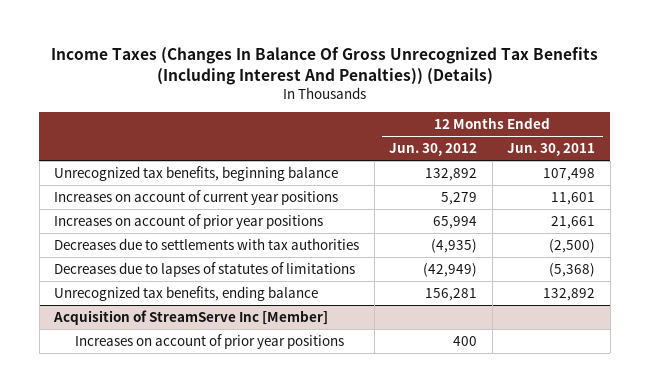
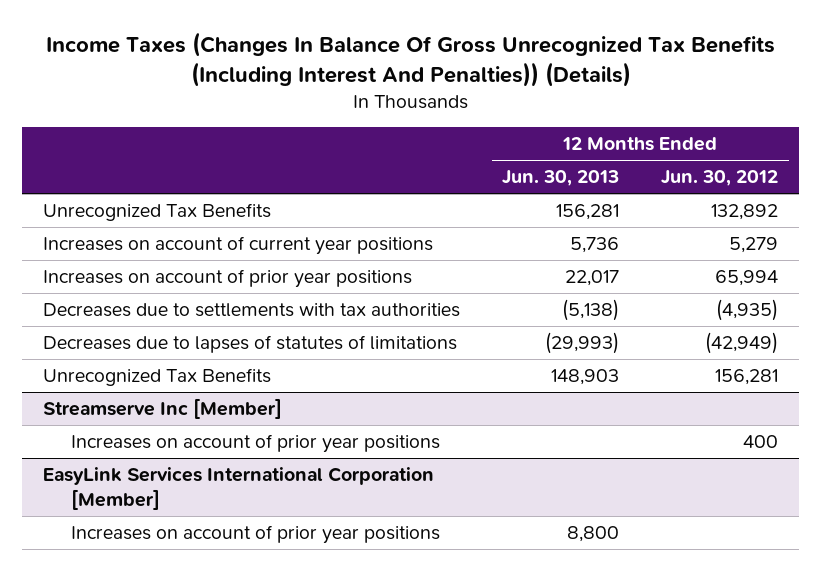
- | 12 Months Ended Jun. 30, 2012 | 12 Months Ended Jun. 30, 2011
+ | 12 Months Ended Jun. 30, 2013 | 12 Months Ended Jun. 30, 2012
- Unrecognized tax benefits, beginning balance | 132,892 | 107,498
+ Unrecognized Tax Benefits | 156,281 | 132,892
- Unrecognized tax benefits, ending balance | 156,281 | 132,892
- Acquisition of StreamServe Inc [Member]
+ Unrecognized Tax Benefits | 148,903 | 156,281
+ Streamserve Inc [Member]
+ EasyLink Services International Corporation [Member]
+ Increases on account of prior year positions | 8,800 |

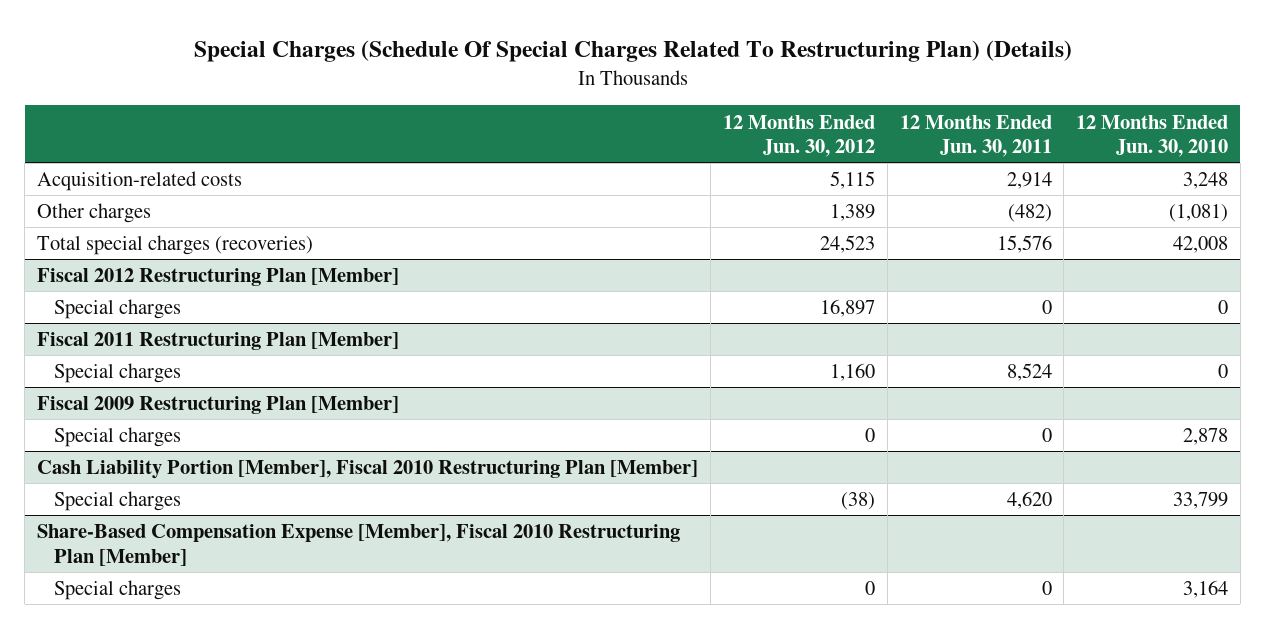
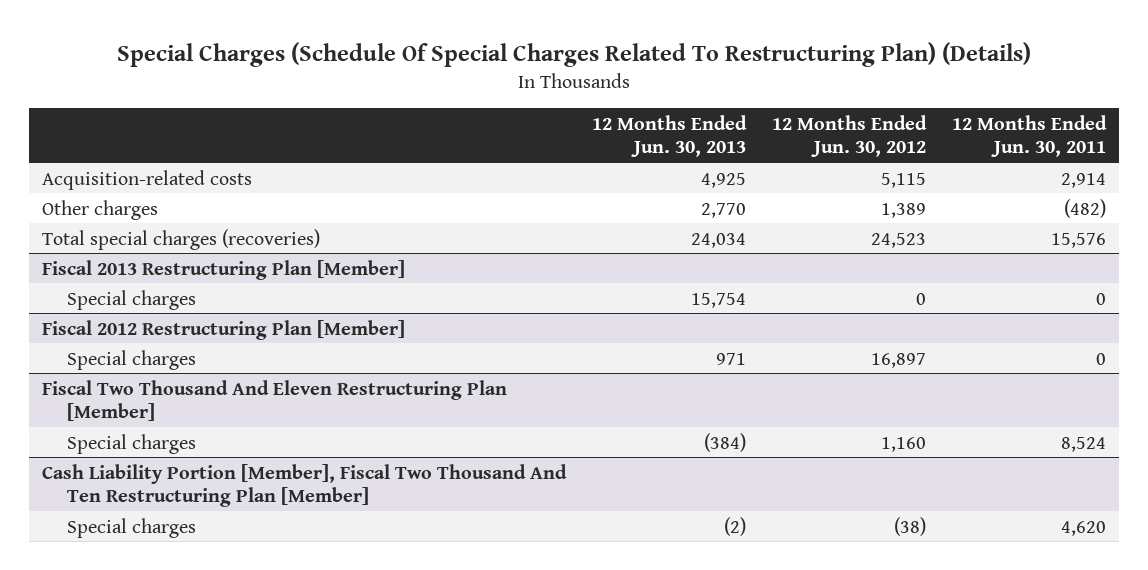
- | 12 Months Ended Jun. 30, 2012 | 12 Months Ended Jun. 30, 2011 | 12 Months Ended Jun. 30, 2010
+ | 12 Months Ended Jun. 30, 2013 | 12 Months Ended Jun. 30, 2012 | 12 Months Ended Jun. 30, 2011
+ Fiscal 2013 Restructuring Plan [Member]
+ Special charges | 15,754 | 0 | 0
- Fiscal 2011 Restructuring Plan [Member]
+ Fiscal Two Thousand And Eleven Restructuring Plan [Member]
- Fiscal 2009 Restructuring Plan [Member]
- Special charges | 0 | 0 | 2,878
- Cash Liability Portion [Member], Fiscal 2010 Restructuring Plan [Member]
+ Cash Liability Portion [Member], Fiscal Two Thousand And Ten Restructuring Plan [Member]
- Share-Based Compensation Expense [Member], Fiscal 2010 Restructuring Plan [Member]
- Special charges | 0 | 0 | 3,164

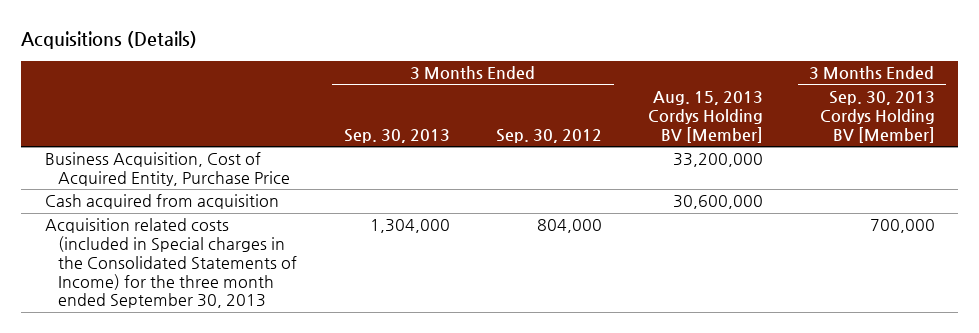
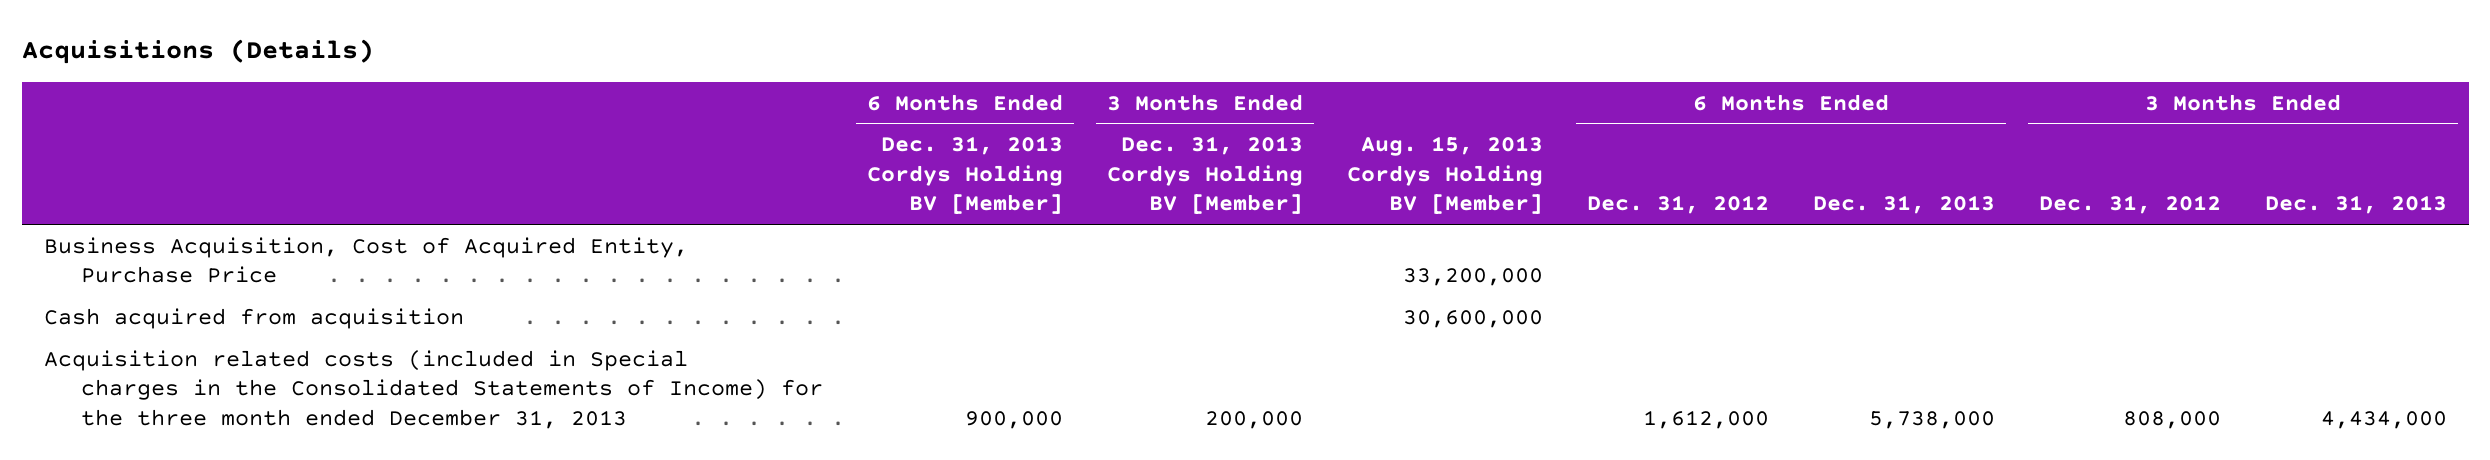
- | 3 Months Ended Sep. 30, 2013 | 3 Months Ended Sep. 30, 2012 | Aug. 15, 2013 Cordys Holding BV [Member] | 3 Months Ended Sep. 30, 2013 Cordys Holding BV [Member]
+ | 6 Months Ended Dec. 31, 2013 Cordys Holding BV [Member] | 3 Months Ended Dec. 31, 2013 Cordys Holding BV [Member] | Aug. 15, 2013 Cordys Holding BV [Member] | 6 Months Ended Dec. 31, 2012 | 6 Months Ended Dec. 31, 2013 | 3 Months Ended Dec. 31, 2012 | 3 Months Ended Dec. 31, 2013
- Acquisition related costs (included in Special charges in the Consolidated Statements of Income) for the three month ended September 30, 2013 | 1,304,000 | 804,000 | | 700,000
+ Acquisition related costs (included in Special charges in the Consolidated Statements of Income) for the three month ended December 31, 2013 | 900,000 | 200,000 | | 1,612,000 | 5,738,000 | 808,000 | 4,434,000

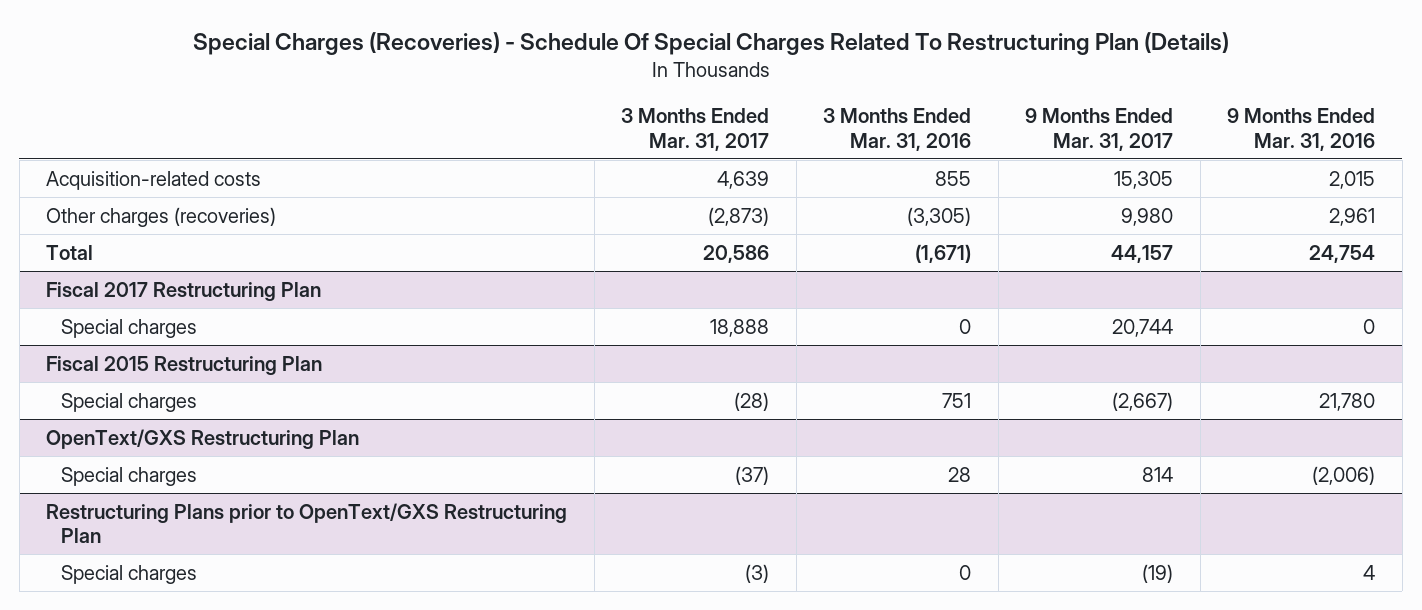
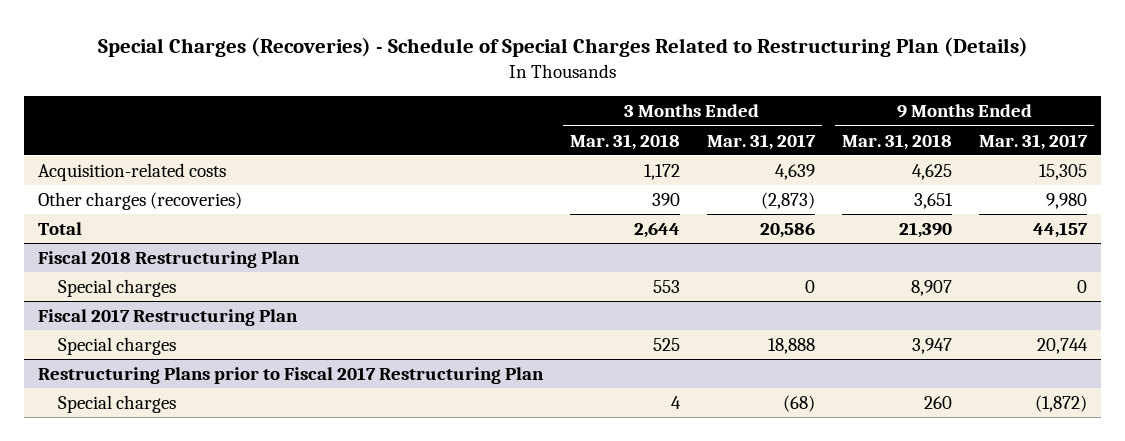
- Special Charges (Recoveries) - Schedule Of Special Charges Related To Restructuring Plan (Details)
+ Special Charges (Recoveries) - Schedule of Special Charges Related to Restructuring Plan (Details)
- | 3 Months Ended Mar. 31, 2017 | 3 Months Ended Mar. 31, 2016 | 9 Months Ended Mar. 31, 2017 | 9 Months Ended Mar. 31, 2016
+ | 3 Months Ended Mar. 31, 2018 | 3 Months Ended Mar. 31, 2017 | 9 Months Ended Mar. 31, 2018 | 9 Months Ended Mar. 31, 2017
+ Fiscal 2018 Restructuring Plan
+ Special charges | 553 | 0 | 8,907 | 0
- Fiscal 2015 Restructuring Plan
- Special charges | (28) | 751 | (2,667) | 21,780
- OpenText/GXS Restructuring Plan
- Special charges | (37) | 28 | 814 | (2,006)
- Restructuring Plans prior to OpenText/GXS Restructuring Plan
- Special charges | (3) | 0 | (19) | 4
+ Restructuring Plans prior to Fiscal 2017 Restructuring Plan
+ Special charges | 4 | (68) | 260 | (1,872)

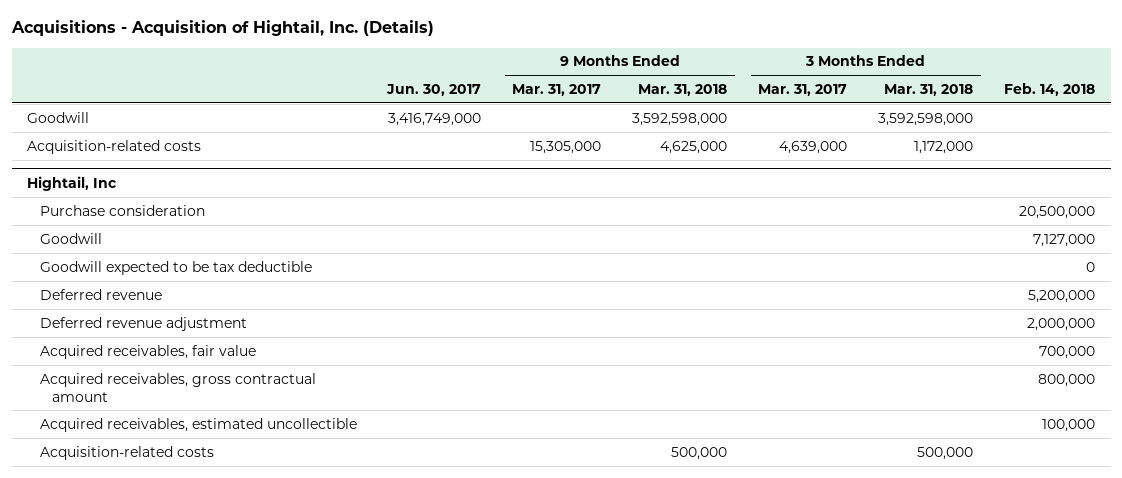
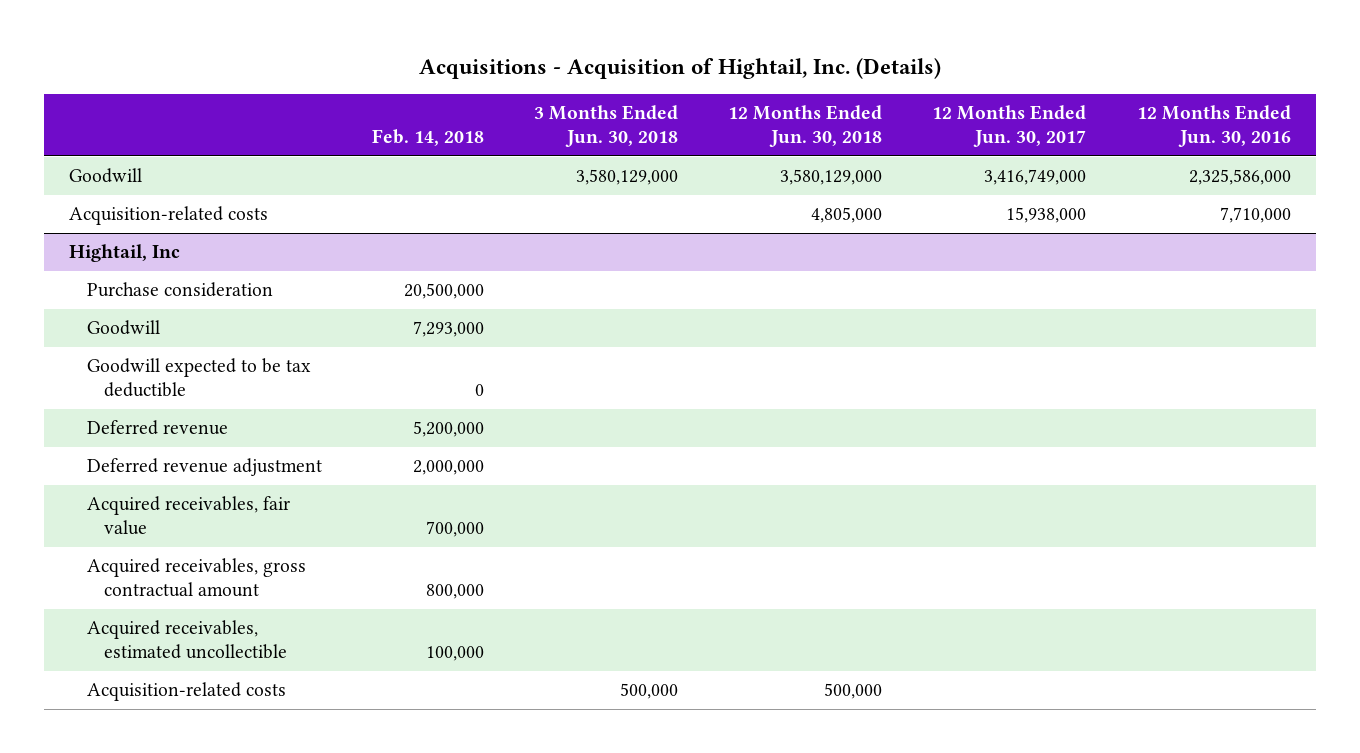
- | Jun. 30, 2017 | 9 Months Ended Mar. 31, 2017 | 9 Months Ended Mar. 31, 2018 | 3 Months Ended Mar. 31, 2017 | 3 Months Ended Mar. 31, 2018 | Feb. 14, 2018
+ | Feb. 14, 2018 | 3 Months Ended Jun. 30, 2018 | 12 Months Ended Jun. 30, 2018 | 12 Months Ended Jun. 30, 2017 | 12 Months Ended Jun. 30, 2016
@ Hightail, Inc
- Goodwill | | | | | | 7,127,000
+ Goodwill | 7,293,000 | | | |

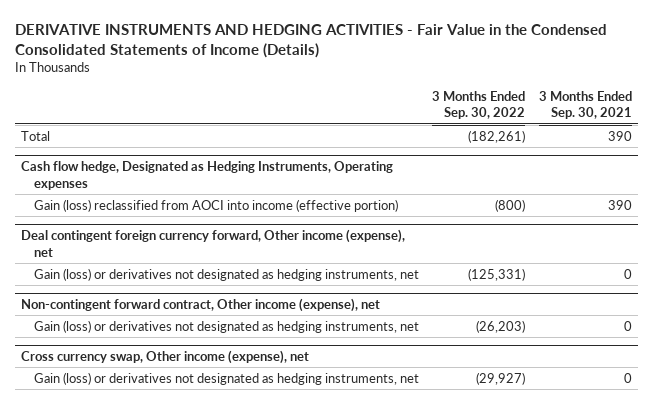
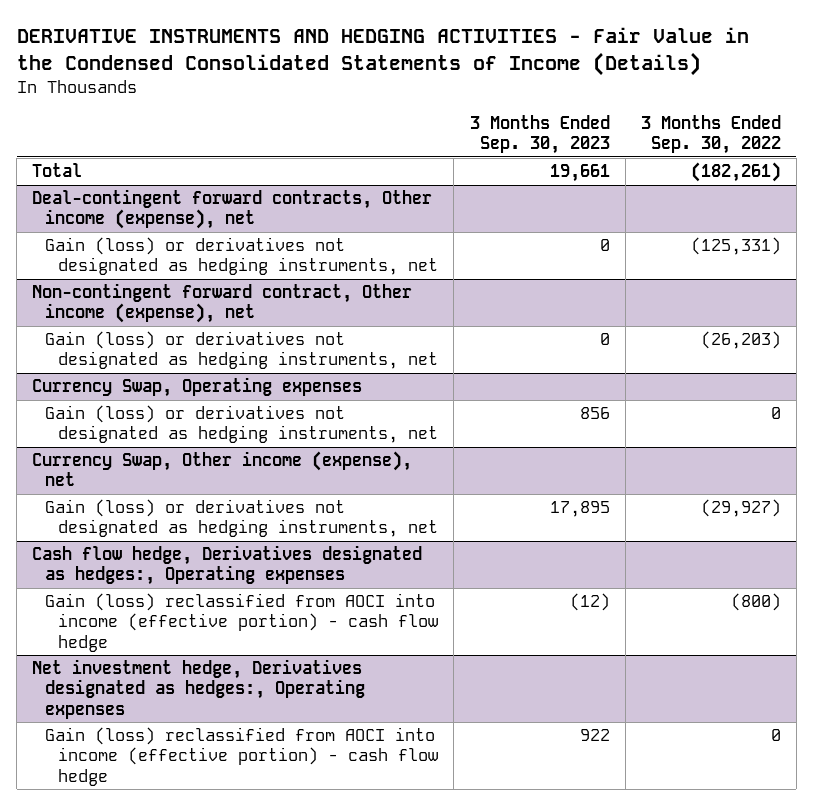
- | 3 Months Ended Sep. 30, 2022 | 3 Months Ended Sep. 30, 2021
+ | 3 Months Ended Sep. 30, 2023 | 3 Months Ended Sep. 30, 2022
- Cash flow hedge, Designated as Hedging Instruments, Operating expenses
- Gain (loss) reclassified from AOCI into income (effective portion) | (800) | 390
- Deal contingent foreign currency forward, Other income (expense), net
+ Deal-contingent forward contracts, Other income (expense), net
- Cross currency swap, Other income (expense), net
+ Currency Swap, Operating expenses
+ Gain (loss) or derivatives not designated as hedging instruments, net | 856 | 0
+ Currency Swap, Other income (expense), net
+ Cash flow hedge, Derivatives designated as hedges:, Operating expenses
+ Gain (loss) reclassified from AOCI into income (effective portion) - cash flow hedge | (12) | (800)
+ Net investment hedge, Derivatives designated as hedges:, Operating expenses
+ Gain (loss) reclassified from AOCI into income (effective portion) - cash flow hedge | 922 | 0

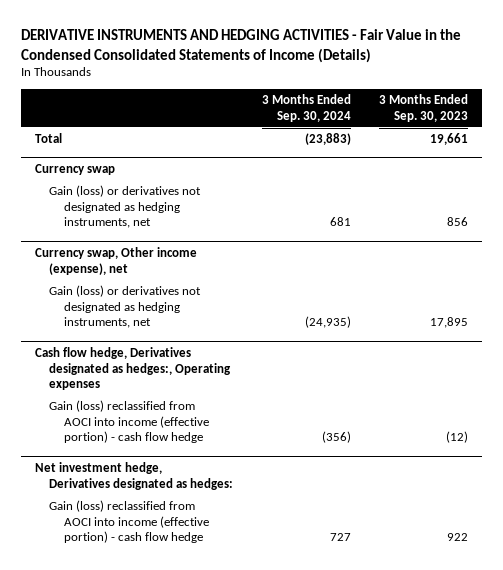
- | 3 Months Ended Sep. 30, 2023 | 3 Months Ended Sep. 30, 2022
+ | 3 Months Ended Sep. 30, 2024 | 3 Months Ended Sep. 30, 2023
- Deal-contingent forward contracts, Other income (expense), net
- Gain (loss) or derivatives not designated as hedging instruments, net | 0 | (125,331)
- Non-contingent forward contract, Other income (expense), net
- Gain (loss) or derivatives not designated as hedging instruments, net | 0 | (26,203)
- Currency Swap, Operating expenses
+ Currency swap
- Currency Swap, Other income (expense), net
+ Currency swap, Other income (expense), net
- Net investment hedge, Derivatives designated as hedges:, Operating expenses
+ Net investment hedge, Derivatives designated as hedges:

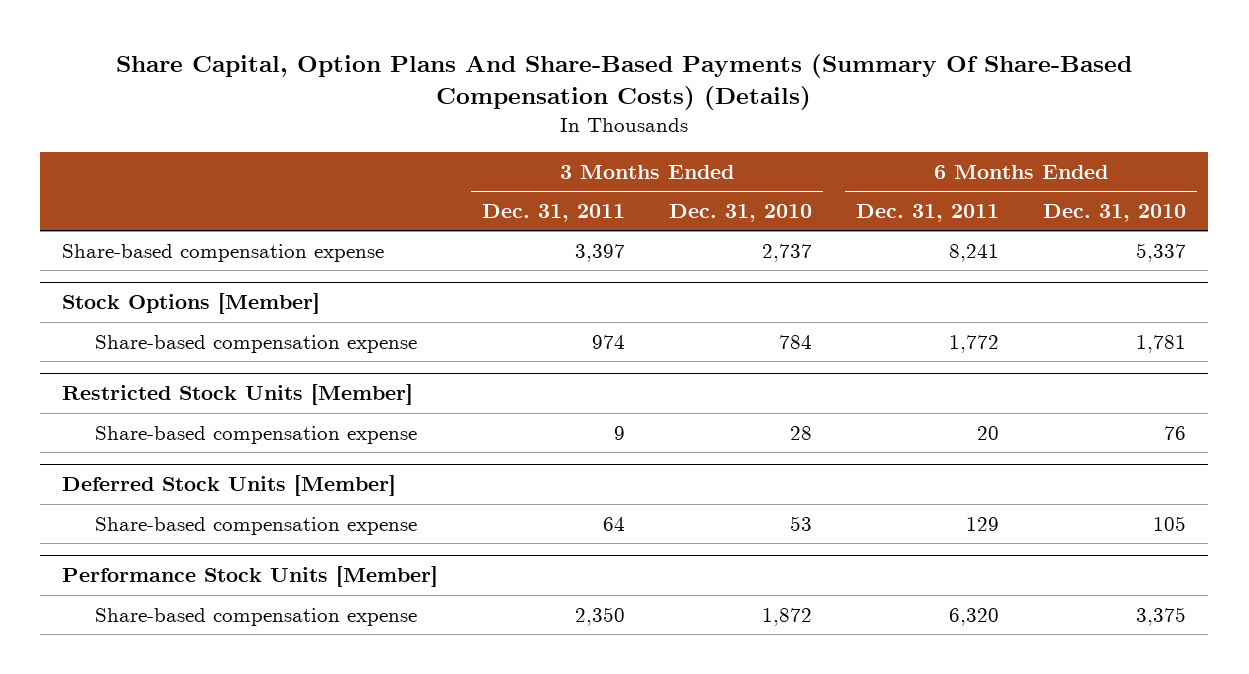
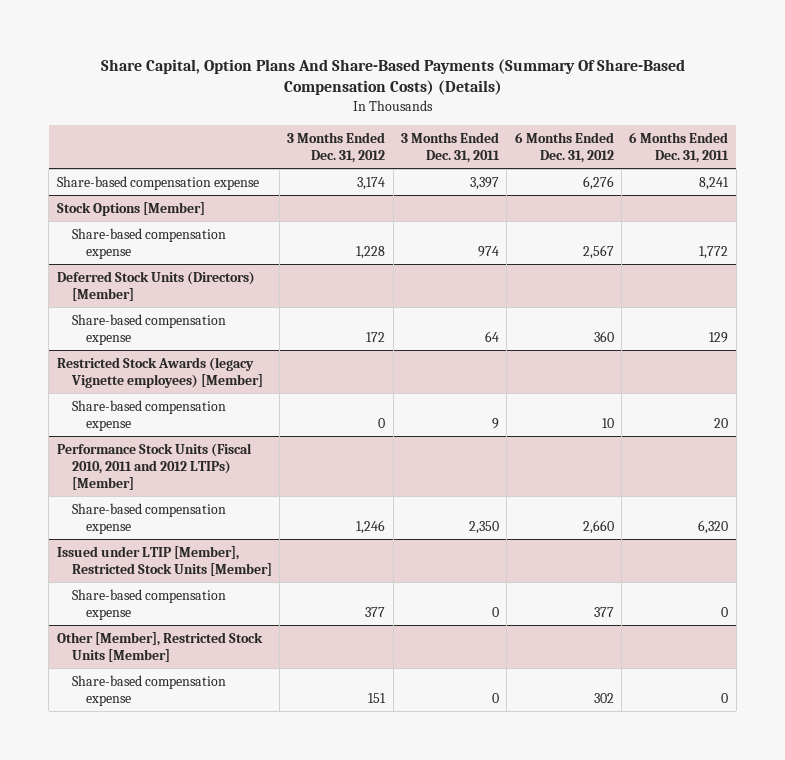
- | 3 Months Ended Dec. 31, 2011 | 3 Months Ended Dec. 31, 2010 | 6 Months Ended Dec. 31, 2011 | 6 Months Ended Dec. 31, 2010
+ | 3 Months Ended Dec. 31, 2012 | 3 Months Ended Dec. 31, 2011 | 6 Months Ended Dec. 31, 2012 | 6 Months Ended Dec. 31, 2011
- Restricted Stock Units [Member]
- Share-based compensation expense | 9 | 28 | 20 | 76
- Deferred Stock Units [Member]
+ Deferred Stock Units (Directors) [Member]
- Performance Stock Units [Member]
+ Restricted Stock Awards (legacy Vignette employees) [Member]
+ Share-based compensation expense | 0 | 9 | 10 | 20
+ Performance Stock Units (Fiscal 2010, 2011 and 2012 LTIPs) [Member]
+ Issued under LTIP [Member], Restricted Stock Units [Member]
+ Share-based compensation expense | 377 | 0 | 377 | 0
+ Other [Member], Restricted Stock Units [Member]
+ Share-based compensation expense | 151 | 0 | 302 | 0

